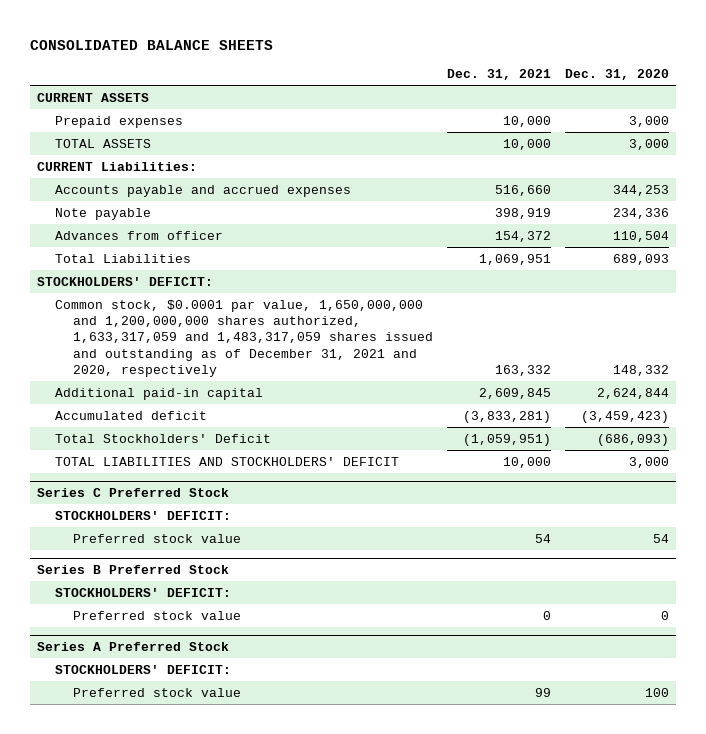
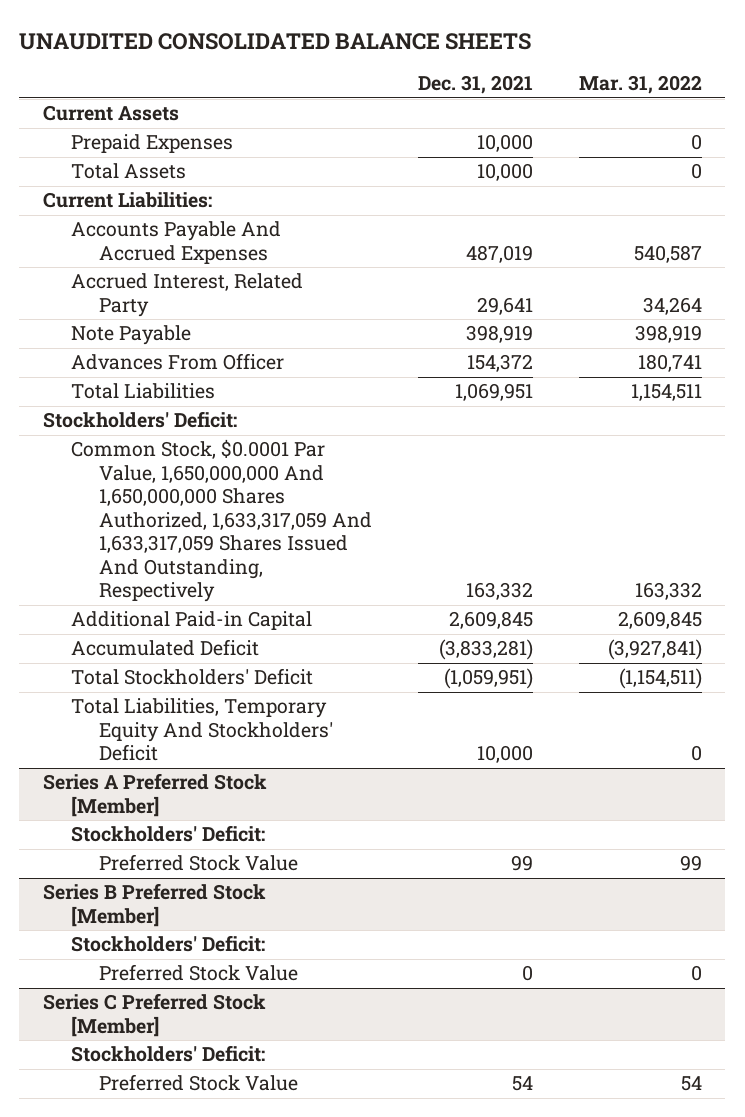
- CONSOLIDATED BALANCE SHEETS
+ UNAUDITED CONSOLIDATED BALANCE SHEETS
- | Dec. 31, 2021 | Dec. 31, 2020
+ | Dec. 31, 2021 | Mar. 31, 2022
- CURRENT ASSETS
- Prepaid expenses | 10,000 | 3,000
- TOTAL ASSETS | 10,000 | 3,000
- CURRENT Liabilities:
- Accounts payable and accrued expenses | 516,660 | 344,253
- Note payable | 398,919 | 234,336
- Advances from officer | 154,372 | 110,504
+ Current Assets
+ Prepaid Expenses | 10,000 | 0
+ Total Assets | 10,000 | 0
+ Current Liabilities:
+ Accounts Payable And Accrued Expenses | 487,019 | 540,587
+ Accrued Interest, Related Party | 29,641 | 34,264
+ Note Payable | 398,919 | 398,919
+ Advances From Officer | 154,372 | 180,741
- STOCKHOLDERS' DEFICIT:
- Common stock, $0.0001 par value, 1,650,000,000 and 1,200,000,000 shares authorized, 1,633,317,059 and 1,483,317,059 shares issued and outstanding as of December 31, 2021 and 2020, respectively | 163,332 | 148,332
- Additional paid-in capital | 2,609,845 | 2,624,844
- Accumulated deficit | (3,833,281) | (3,459,423)
+ Stockholders' Deficit:
+ Common Stock, $0.0001 Par Value, 1,650,000,000 And 1,650,000,000 Shares Authorized, 1,633,317,059 And 1,633,317,059 Shares Issued And Outstanding, Respectively | 163,332 | 163,332
+ Additional Paid-in Capital | 2,609,845 | 2,609,845
+ Accumulated Deficit | (3,833,281) | (3,927,841)
- TOTAL LIABILITIES AND STOCKHOLDERS' DEFICIT | 10,000 | 3,000
- Series C Preferred Stock
- STOCKHOLDERS' DEFICIT:
- Preferred stock value | 54 | 54
- Series B Preferred Stock
- STOCKHOLDERS' DEFICIT:
- Preferred stock value | 0 | 0
- Series A Preferred Stock
- STOCKHOLDERS' DEFICIT:
- Preferred stock value | 99 | 100
+ Total Liabilities, Temporary Equity And Stockholders' Deficit | 10,000 | 0
+ Series A Preferred Stock [Member]
+ Stockholders' Deficit:
+ Preferred Stock Value | 99 | 99
+ Series B Preferred Stock [Member]
+ Stockholders' Deficit:
+ Preferred Stock Value | 0 | 0
+ Series C Preferred Stock [Member]
+ Stockholders' Deficit:
+ Preferred Stock Value | 54 | 54

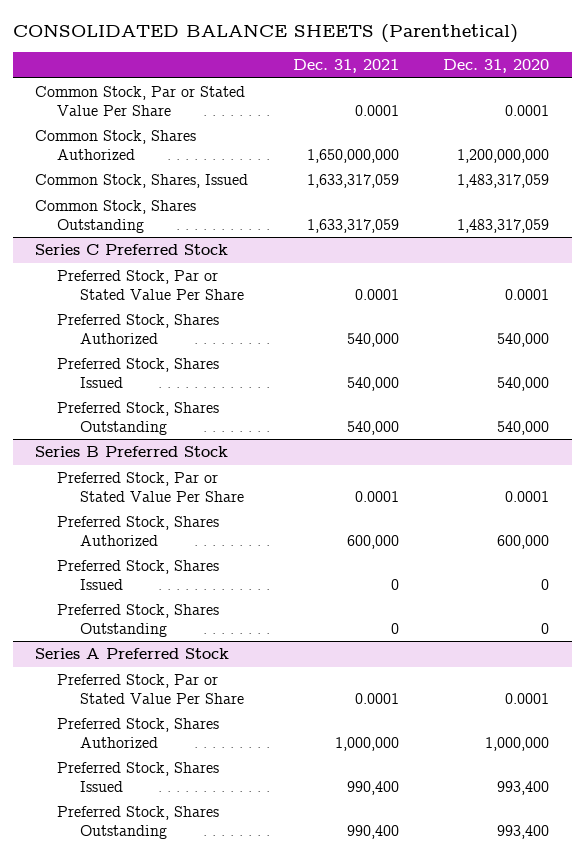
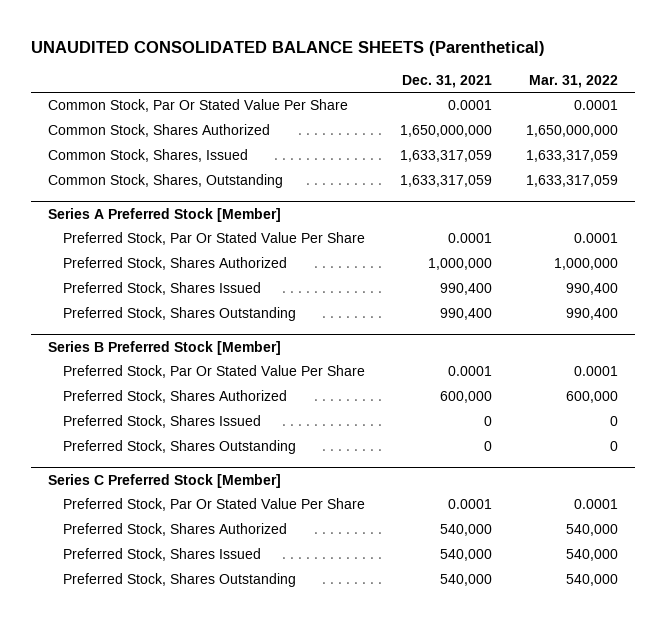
- CONSOLIDATED BALANCE SHEETS (Parenthetical)
+ UNAUDITED CONSOLIDATED BALANCE SHEETS (Parenthetical)
- | Dec. 31, 2021 | Dec. 31, 2020
+ | Dec. 31, 2021 | Mar. 31, 2022
- Common Stock, Par or Stated Value Per Share | 0.0001 | 0.0001
+ Common Stock, Par Or Stated Value Per Share | 0.0001 | 0.0001
- Common Stock, Shares Outstanding | 1,633,317,059 | 1,483,317,059
- Series C Preferred Stock
- Preferred Stock, Par or Stated Value Per Share | 0.0001 | 0.0001
- Preferred Stock, Shares Authorized | 540,000 | 540,000
- Preferred Stock, Shares Issued | 540,000 | 540,000
- Preferred Stock, Shares Outstanding | 540,000 | 540,000
- Series B Preferred Stock
- Preferred Stock, Par or Stated Value Per Share | 0.0001 | 0.0001
- Preferred Stock, Shares Authorized | 600,000 | 600,000
- Preferred Stock, Shares Issued | 0 | 0
- Preferred Stock, Shares Outstanding | 0 | 0
- Series A Preferred Stock
- Preferred Stock, Par or Stated Value Per Share | 0.0001 | 0.0001
+ Common Stock, Shares, Outstanding | 1,633,317,059 | 1,633,317,059
+ Series A Preferred Stock [Member]
+ Preferred Stock, Par Or Stated Value Per Share | 0.0001 | 0.0001
+ Series B Preferred Stock [Member]
+ Preferred Stock, Par Or Stated Value Per Share | 0.0001 | 0.0001
+ Preferred Stock, Shares Authorized | 600,000 | 600,000
+ Preferred Stock, Shares Issued | 0 | 0
+ Preferred Stock, Shares Outstanding | 0 | 0
+ Series C Preferred Stock [Member]
+ Preferred Stock, Par Or Stated Value Per Share | 0.0001 | 0.0001
+ Preferred Stock, Shares Authorized | 540,000 | 540,000
+ Preferred Stock, Shares Issued | 540,000 | 540,000
+ Preferred Stock, Shares Outstanding | 540,000 | 540,000

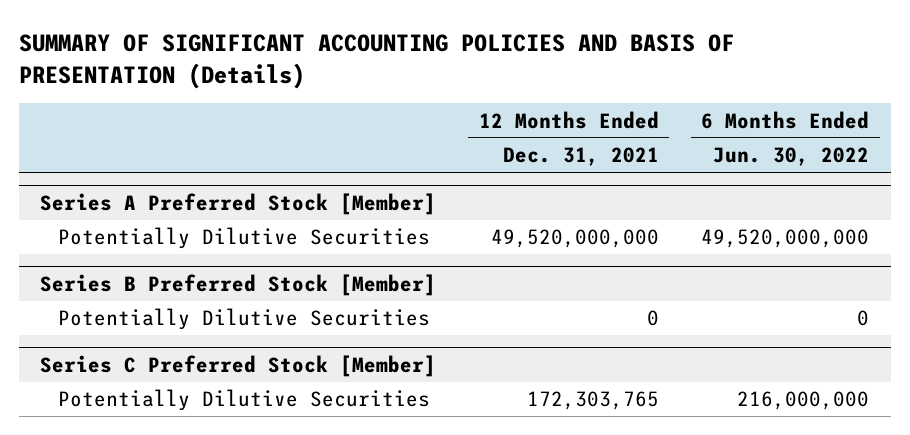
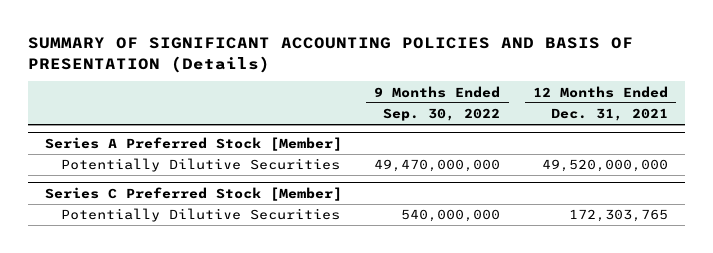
- | 12 Months Ended Dec. 31, 2021 | 6 Months Ended Jun. 30, 2022
+ | 9 Months Ended Sep. 30, 2022 | 12 Months Ended Dec. 31, 2021
- Series B Preferred Stock [Member]
- Potentially Dilutive Securities | 0 | 0

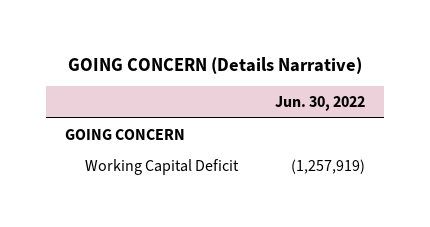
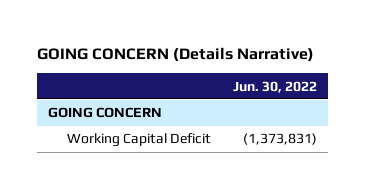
- Working Capital Deficit | (1,257,919)
+ Working Capital Deficit | (1,373,831)

